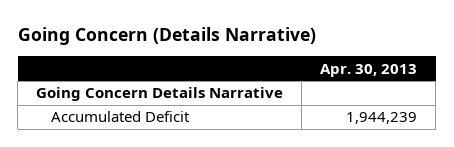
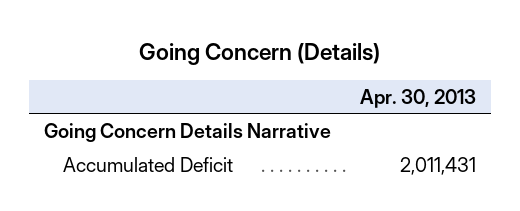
- Going Concern (Details Narrative)
+ Going Concern (Details)
- Accumulated Deficit | 1,944,239
+ Accumulated Deficit | 2,011,431

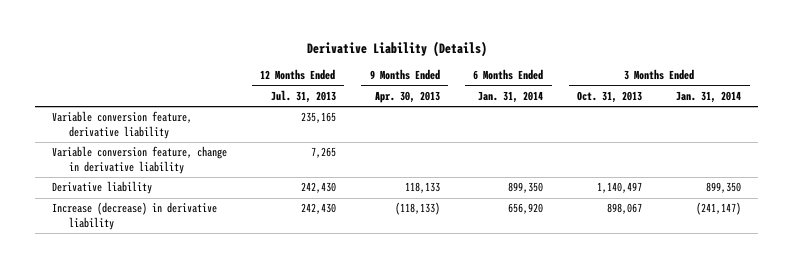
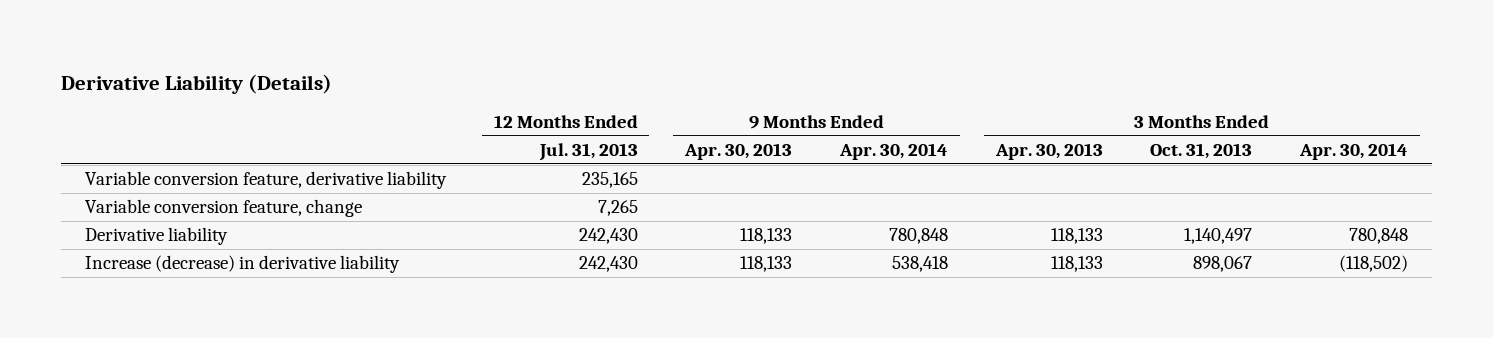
- | 12 Months Ended Jul. 31, 2013 | 9 Months Ended Apr. 30, 2013 | 6 Months Ended Jan. 31, 2014 | 3 Months Ended Oct. 31, 2013 | 3 Months Ended Jan. 31, 2014
+ | 12 Months Ended Jul. 31, 2013 | 9 Months Ended Apr. 30, 2013 | 9 Months Ended Apr. 30, 2014 | 3 Months Ended Apr. 30, 2013 | 3 Months Ended Oct. 31, 2013 | 3 Months Ended Apr. 30, 2014
- Variable conversion feature, change in derivative liability | 7,265 | | | |
+ Variable conversion feature, change | 7,265 | | | | |
- Increase (decrease) in derivative liability | 242,430 | (118,133) | 656,920 | 898,067 | (241,147)
+ Increase (decrease) in derivative liability | 242,430 | 118,133 | 538,418 | 118,133 | 898,067 | (118,502)

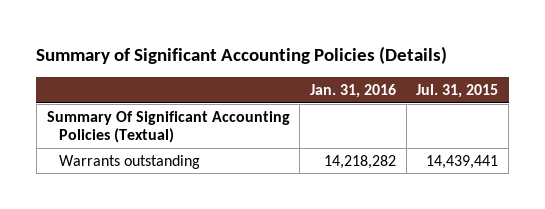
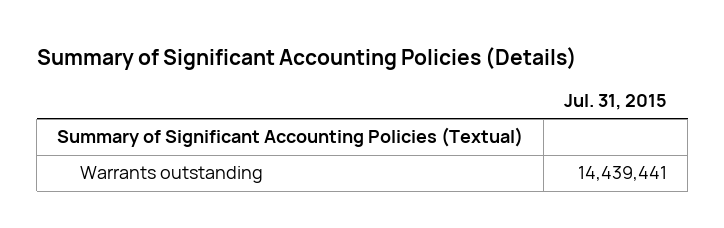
- | Jan. 31, 2016 | Jul. 31, 2015
+ | Jul. 31, 2015
- Summary Of Significant Accounting Policies (Textual)
+ Summary of Significant Accounting Policies (Textual)

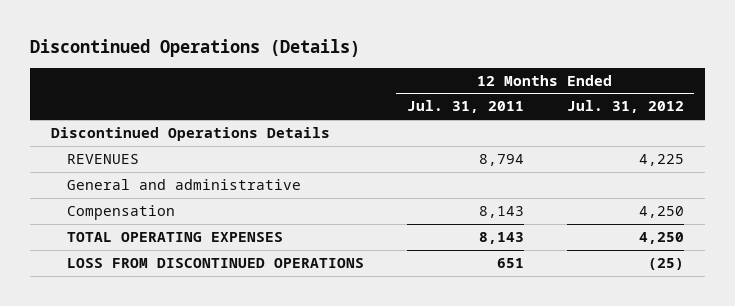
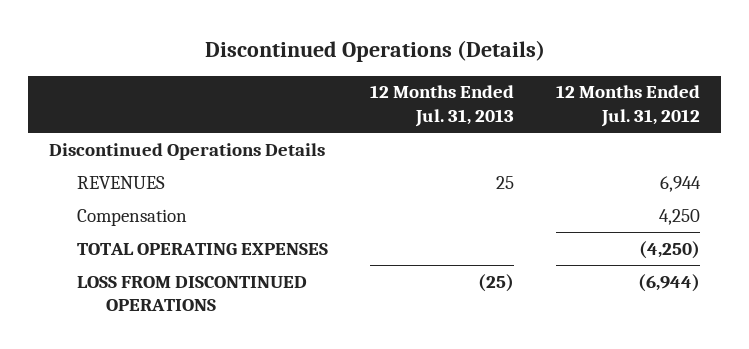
- | 12 Months Ended Jul. 31, 2011 | 12 Months Ended Jul. 31, 2012
+ | 12 Months Ended Jul. 31, 2013 | 12 Months Ended Jul. 31, 2012
- REVENUES | 8,794 | 4,225
- General and administrative
+ REVENUES | 25 | 6,944
- TOTAL OPERATING EXPENSES | 8,143 | 4,250
- LOSS FROM DISCONTINUED OPERATIONS | 651 | (25)
+ TOTAL OPERATING EXPENSES | | (4,250)
+ LOSS FROM DISCONTINUED OPERATIONS | (25) | (6,944)

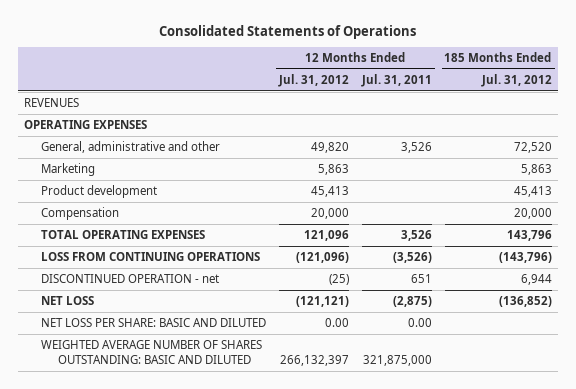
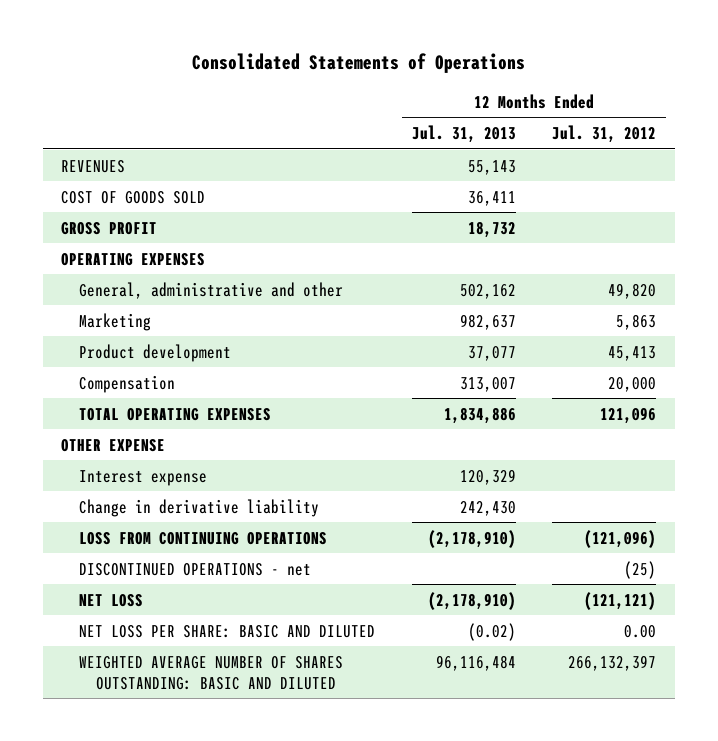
- | 12 Months Ended Jul. 31, 2012 | 12 Months Ended Jul. 31, 2011 | 185 Months Ended Jul. 31, 2012
+ | 12 Months Ended Jul. 31, 2013 | 12 Months Ended Jul. 31, 2012
+ COST OF GOODS SOLD | 36,411 |
+ GROSS PROFIT | 18,732 |
+ OTHER EXPENSE
+ Interest expense | 120,329 |
+ Change in derivative liability | 242,430 |
- DISCONTINUED OPERATION - net | (25) | 651 | 6,944
+ DISCONTINUED OPERATIONS - net | | (25)

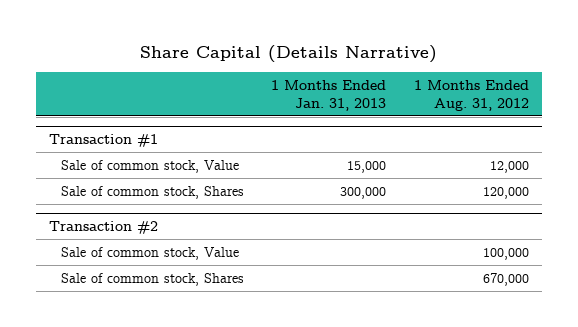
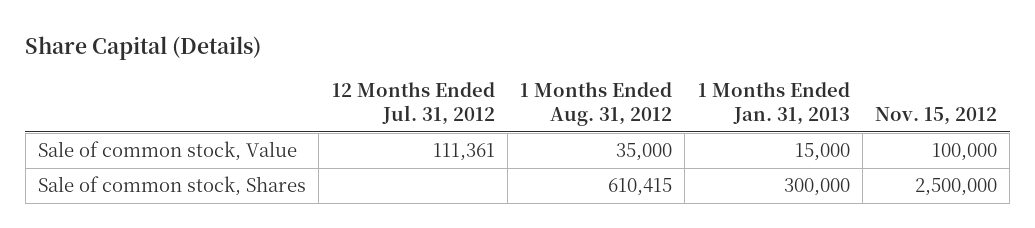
- Share Capital (Details Narrative)
+ Share Capital (Details)
- | 1 Months Ended Jan. 31, 2013 | 1 Months Ended Aug. 31, 2012
+ | 12 Months Ended Jul. 31, 2012 | 1 Months Ended Aug. 31, 2012 | 1 Months Ended Jan. 31, 2013 | Nov. 15, 2012
- Transaction #1
- Sale of common stock, Value | 15,000 | 12,000
- Sale of common stock, Shares | 300,000 | 120,000
- Transaction #2
- Sale of common stock, Value | | 100,000
- Sale of common stock, Shares | | 670,000
+ Sale of common stock, Value | 111,361 | 35,000 | 15,000 | 100,000
+ Sale of common stock, Shares | | 610,415 | 300,000 | 2,500,000

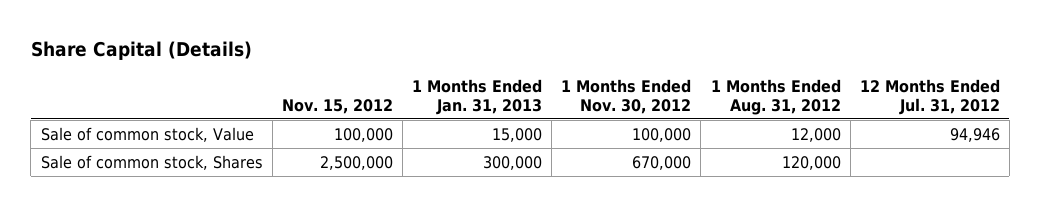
- | 12 Months Ended Jul. 31, 2012 | 1 Months Ended Aug. 31, 2012 | 1 Months Ended Jan. 31, 2013 | Nov. 15, 2012
+ | Nov. 15, 2012 | 1 Months Ended Jan. 31, 2013 | 1 Months Ended Nov. 30, 2012 | 1 Months Ended Aug. 31, 2012 | 12 Months Ended Jul. 31, 2012
- Sale of common stock, Value | 111,361 | 35,000 | 15,000 | 100,000
- Sale of common stock, Shares | | 610,415 | 300,000 | 2,500,000
+ Sale of common stock, Value | 100,000 | 15,000 | 100,000 | 12,000 | 94,946
+ Sale of common stock, Shares | 2,500,000 | 300,000 | 670,000 | 120,000 |

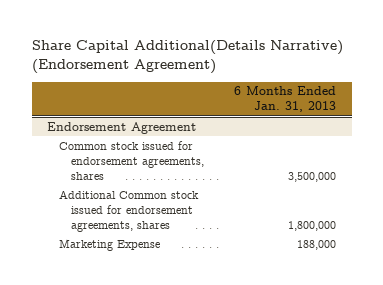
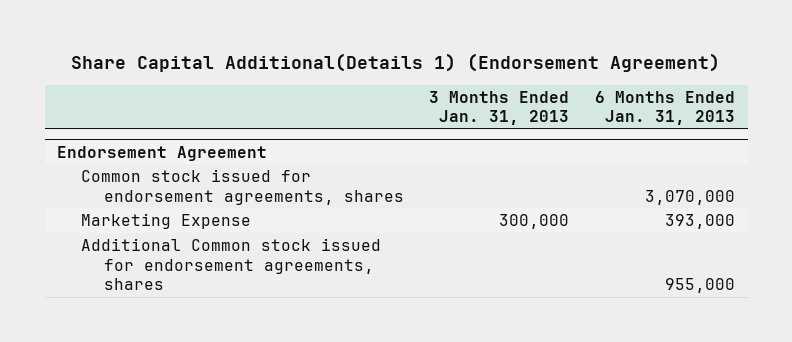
- Share Capital Additional(Details Narrative) (Endorsement Agreement)
+ Share Capital Additional(Details 1) (Endorsement Agreement)
- | 6 Months Ended Jan. 31, 2013
+ | 3 Months Ended Jan. 31, 2013 | 6 Months Ended Jan. 31, 2013
@ Endorsement Agreement
- Common stock issued for endorsement agreements, shares | 3,500,000
- Additional Common stock issued for endorsement agreements, shares | 1,800,000
- Marketing Expense | 188,000
+ Common stock issued for endorsement agreements, shares | | 3,070,000
+ Marketing Expense | 300,000 | 393,000
+ Additional Common stock issued for endorsement agreements, shares | | 955,000

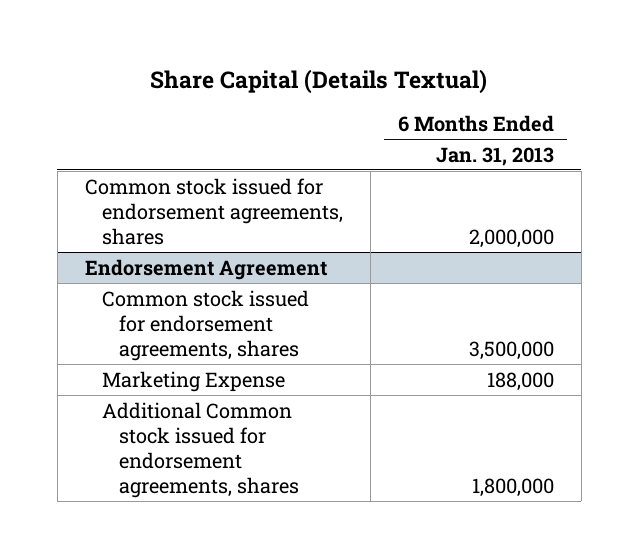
- Share Capital Additional(Details 1) (Endorsement Agreement)
+ Share Capital (Details Textual)
- | 3 Months Ended Jan. 31, 2013 | 6 Months Ended Jan. 31, 2013
+ | 6 Months Ended Jan. 31, 2013
+ Common stock issued for endorsement agreements, shares | 2,000,000
@ Endorsement Agreement
- Common stock issued for endorsement agreements, shares | | 3,070,000
- Marketing Expense | 300,000 | 393,000
- Additional Common stock issued for endorsement agreements, shares | | 955,000
+ Common stock issued for endorsement agreements, shares | 3,500,000
+ Marketing Expense | 188,000
+ Additional Common stock issued for endorsement agreements, shares | 1,800,000

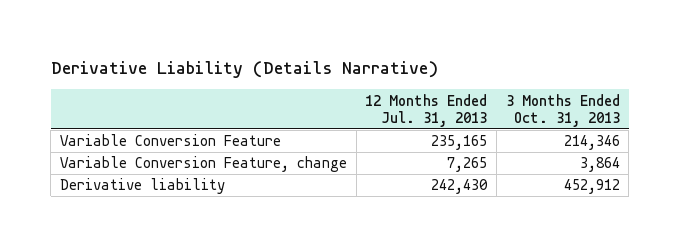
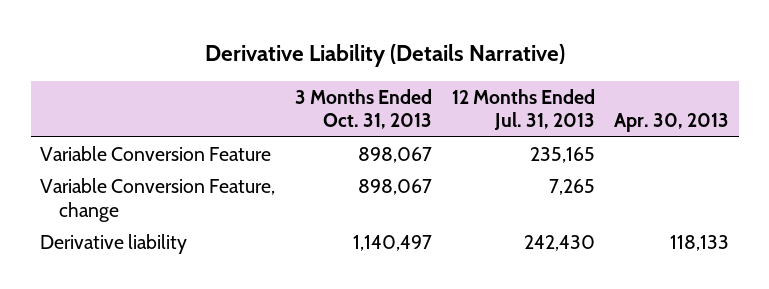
- | 12 Months Ended Jul. 31, 2013 | 3 Months Ended Oct. 31, 2013
+ | 3 Months Ended Oct. 31, 2013 | 12 Months Ended Jul. 31, 2013 | Apr. 30, 2013
- Variable Conversion Feature | 235,165 | 214,346
- Variable Conversion Feature, change | 7,265 | 3,864
- Derivative liability | 242,430 | 452,912
+ Variable Conversion Feature | 898,067 | 235,165 |
+ Variable Conversion Feature, change | 898,067 | 7,265 |
+ Derivative liability | 1,140,497 | 242,430 | 118,133

